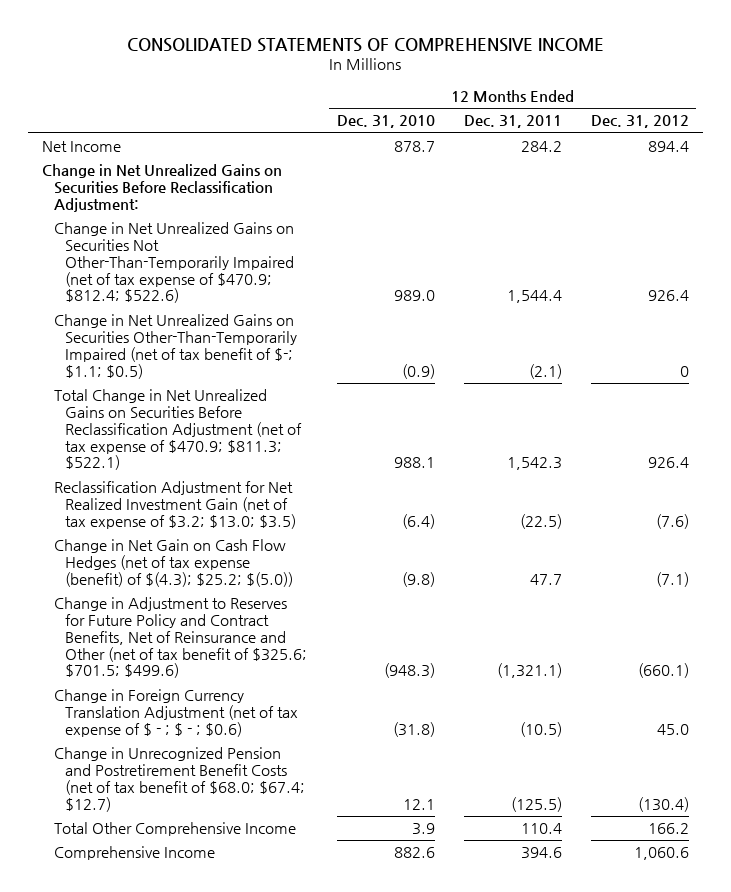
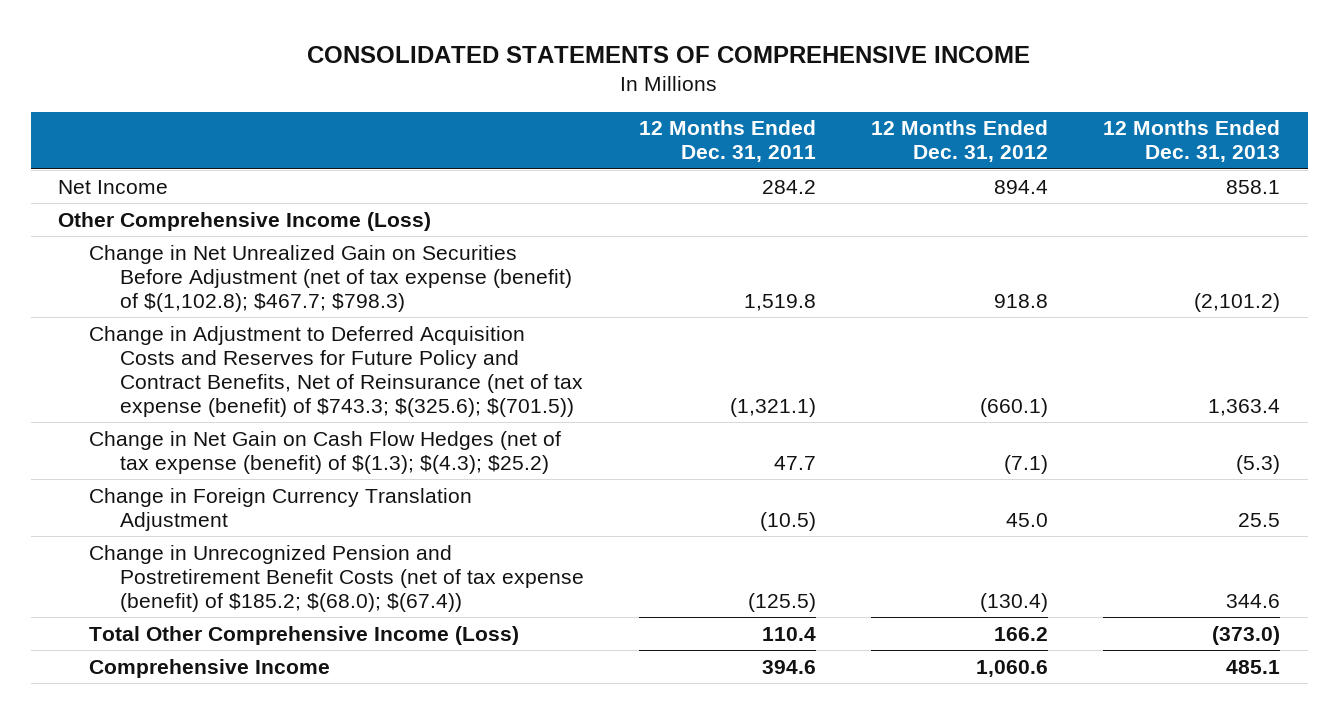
- | 12 Months Ended Dec. 31, 2010 | 12 Months Ended Dec. 31, 2011 | 12 Months Ended Dec. 31, 2012
+ | 12 Months Ended Dec. 31, 2011 | 12 Months Ended Dec. 31, 2012 | 12 Months Ended Dec. 31, 2013
- Change in Net Unrealized Gains on Securities Before Reclassification Adjustment:
- Change in Net Unrealized Gains on Securities Not Other-Than-Temporarily Impaired (net of tax expense of $470.9; $812.4; $522.6) | 989.0 | 1,544.4 | 926.4
- Change in Net Unrealized Gains on Securities Other-Than-Temporarily Impaired (net of tax benefit of $-; $1.1; $0.5) | (0.9) | (2.1) | 0
- Total Change in Net Unrealized Gains on Securities Before Reclassification Adjustment (net of tax expense of $470.9; $811.3; $522.1) | 988.1 | 1,542.3 | 926.4
- Reclassification Adjustment for Net Realized Investment Gain (net of tax expense of $3.2; $13.0; $3.5) | (6.4) | (22.5) | (7.6)
- Change in Net Gain on Cash Flow Hedges (net of tax expense (benefit) of $(4.3); $25.2; $(5.0)) | (9.8) | 47.7 | (7.1)
- Change in Adjustment to Reserves for Future Policy and Contract Benefits, Net of Reinsurance and Other (net of tax benefit of $325.6; $701.5; $499.6) | (948.3) | (1,321.1) | (660.1)
- Change in Foreign Currency Translation Adjustment (net of tax expense of $ - ; $ - ; $0.6) | (31.8) | (10.5) | 45.0
- Change in Unrecognized Pension and Postretirement Benefit Costs (net of tax benefit of $68.0; $67.4; $12.7) | 12.1 | (125.5) | (130.4)
- Total Other Comprehensive Income | 3.9 | 110.4 | 166.2
+ Other Comprehensive Income (Loss)
+ Change in Net Unrealized Gain on Securities Before Adjustment (net of tax expense (benefit) of $(1,102.8); $467.7; $798.3) | 1,519.8 | 918.8 | (2,101.2)
+ Change in Adjustment to Deferred Acquisition Costs and Reserves for Future Policy and Contract Benefits, Net of Reinsurance (net of tax expense (benefit) of $743.3; $(325.6); $(701.5)) | (1,321.1) | (660.1) | 1,363.4
+ Change in Net Gain on Cash Flow Hedges (net of tax expense (benefit) of $(1.3); $(4.3); $25.2) | 47.7 | (7.1) | (5.3)
+ Change in Foreign Currency Translation Adjustment | (10.5) | 45.0 | 25.5
+ Change in Unrecognized Pension and Postretirement Benefit Costs (net of tax expense (benefit) of $185.2; $(68.0); $(67.4)) | (125.5) | (130.4) | 344.6
+ Total Other Comprehensive Income (Loss) | 110.4 | 166.2 | (373.0)

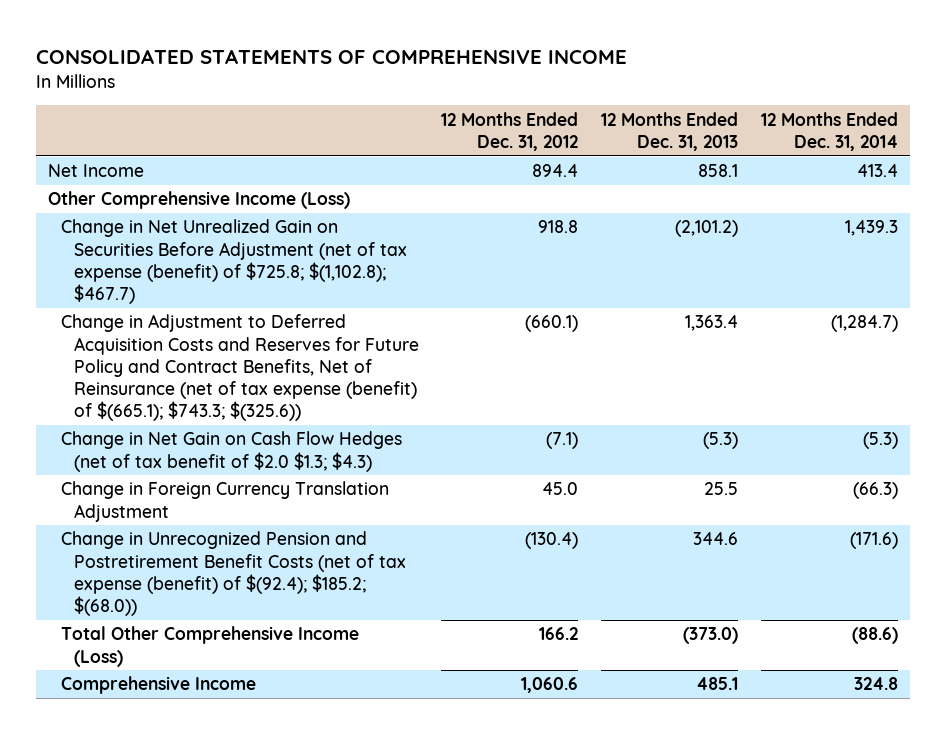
- | 12 Months Ended Dec. 31, 2011 | 12 Months Ended Dec. 31, 2012 | 12 Months Ended Dec. 31, 2013
+ | 12 Months Ended Dec. 31, 2012 | 12 Months Ended Dec. 31, 2013 | 12 Months Ended Dec. 31, 2014
- Change in Net Unrealized Gain on Securities Before Adjustment (net of tax expense (benefit) of $(1,102.8); $467.7; $798.3) | 1,519.8 | 918.8 | (2,101.2)
- Change in Adjustment to Deferred Acquisition Costs and Reserves for Future Policy and Contract Benefits, Net of Reinsurance (net of tax expense (benefit) of $743.3; $(325.6); $(701.5)) | (1,321.1) | (660.1) | 1,363.4
- Change in Net Gain on Cash Flow Hedges (net of tax expense (benefit) of $(1.3); $(4.3); $25.2) | 47.7 | (7.1) | (5.3)
+ Change in Net Unrealized Gain on Securities Before Adjustment (net of tax expense (benefit) of $725.8; $(1,102.8); $467.7) | 918.8 | (2,101.2) | 1,439.3
+ Change in Adjustment to Deferred Acquisition Costs and Reserves for Future Policy and Contract Benefits, Net of Reinsurance (net of tax expense (benefit) of $(665.1); $743.3; $(325.6)) | (660.1) | 1,363.4 | (1,284.7)
+ Change in Net Gain on Cash Flow Hedges (net of tax benefit of $2.0 $1.3; $4.3) | (7.1) | (5.3) | (5.3)
- Change in Unrecognized Pension and Postretirement Benefit Costs (net of tax expense (benefit) of $185.2; $(68.0); $(67.4)) | (125.5) | (130.4) | 344.6
+ Change in Unrecognized Pension and Postretirement Benefit Costs (net of tax expense (benefit) of $(92.4); $185.2; $(68.0)) | (130.4) | 344.6 | (171.6)

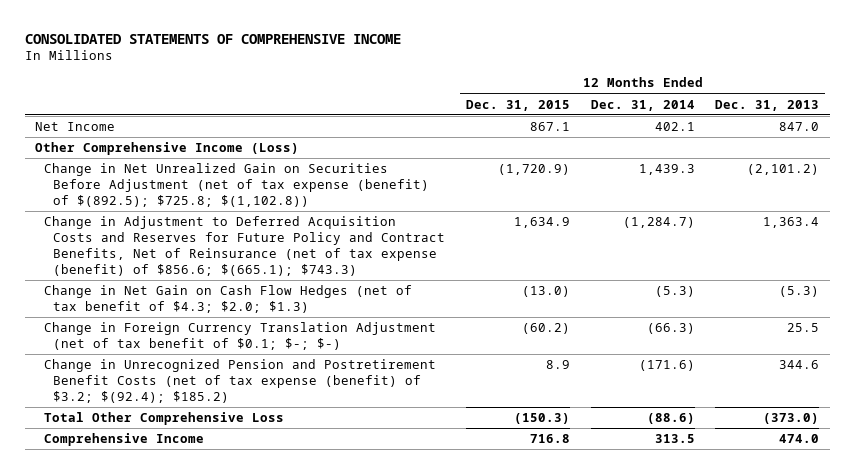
- | 12 Months Ended Dec. 31, 2012 | 12 Months Ended Dec. 31, 2013 | 12 Months Ended Dec. 31, 2014
+ | 12 Months Ended Dec. 31, 2015 | 12 Months Ended Dec. 31, 2014 | 12 Months Ended Dec. 31, 2013
- Net Income | 894.4 | 858.1 | 413.4
+ Net Income | 867.1 | 402.1 | 847.0
- Change in Net Unrealized Gain on Securities Before Adjustment (net of tax expense (benefit) of $725.8; $(1,102.8); $467.7) | 918.8 | (2,101.2) | 1,439.3
- Change in Adjustment to Deferred Acquisition Costs and Reserves for Future Policy and Contract Benefits, Net of Reinsurance (net of tax expense (benefit) of $(665.1); $743.3; $(325.6)) | (660.1) | 1,363.4 | (1,284.7)
- Change in Net Gain on Cash Flow Hedges (net of tax benefit of $2.0 $1.3; $4.3) | (7.1) | (5.3) | (5.3)
- Change in Foreign Currency Translation Adjustment | 45.0 | 25.5 | (66.3)
- Change in Unrecognized Pension and Postretirement Benefit Costs (net of tax expense (benefit) of $(92.4); $185.2; $(68.0)) | (130.4) | 344.6 | (171.6)
- Total Other Comprehensive Income (Loss) | 166.2 | (373.0) | (88.6)
- Comprehensive Income | 1,060.6 | 485.1 | 324.8
+ Change in Net Unrealized Gain on Securities Before Adjustment (net of tax expense (benefit) of $(892.5); $725.8; $(1,102.8)) | (1,720.9) | 1,439.3 | (2,101.2)
+ Change in Adjustment to Deferred Acquisition Costs and Reserves for Future Policy and Contract Benefits, Net of Reinsurance (net of tax expense (benefit) of $856.6; $(665.1); $743.3) | 1,634.9 | (1,284.7) | 1,363.4
+ Change in Net Gain on Cash Flow Hedges (net of tax benefit of $4.3; $2.0; $1.3) | (13.0) | (5.3) | (5.3)
+ Change in Foreign Currency Translation Adjustment (net of tax benefit of $0.1; $-; $-) | (60.2) | (66.3) | 25.5
+ Change in Unrecognized Pension and Postretirement Benefit Costs (net of tax expense (benefit) of $3.2; $(92.4); $185.2) | 8.9 | (171.6) | 344.6
+ Total Other Comprehensive Loss | (150.3) | (88.6) | (373.0)
+ Comprehensive Income | 716.8 | 313.5 | 474.0

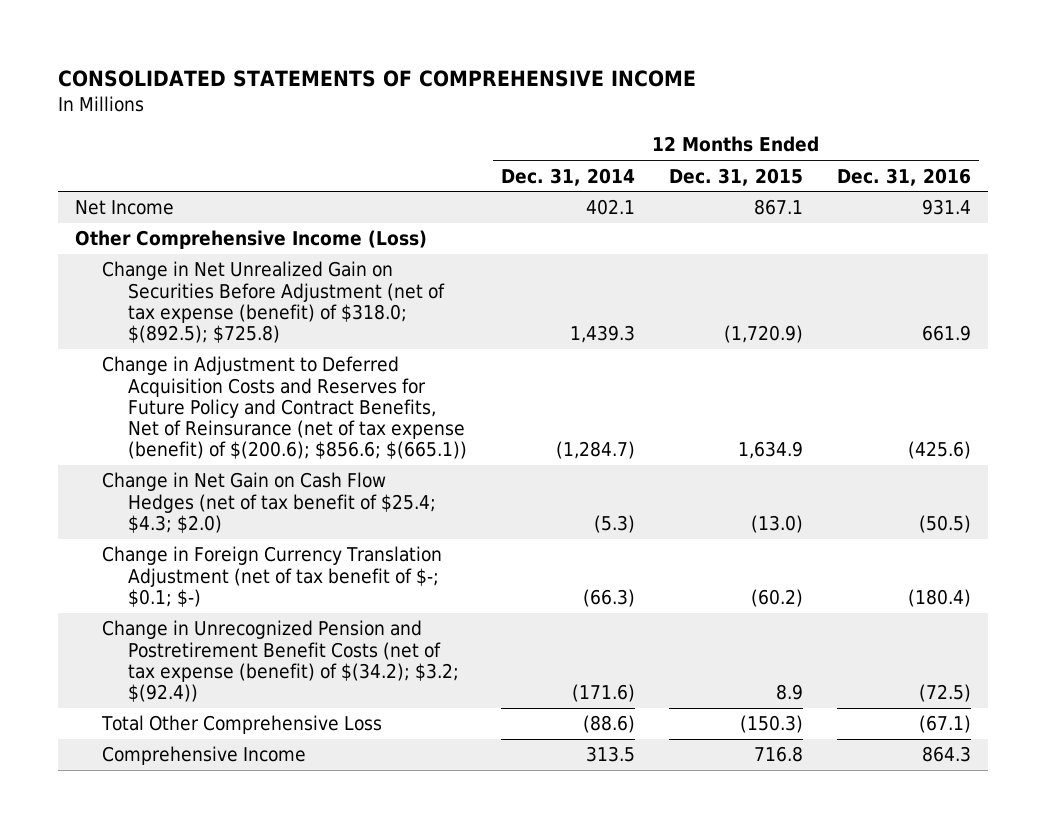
- | 12 Months Ended Dec. 31, 2015 | 12 Months Ended Dec. 31, 2014 | 12 Months Ended Dec. 31, 2013
+ | 12 Months Ended Dec. 31, 2014 | 12 Months Ended Dec. 31, 2015 | 12 Months Ended Dec. 31, 2016
- Change in Net Unrealized Gain on Securities Before Adjustment (net of tax expense (benefit) of $(892.5); $725.8; $(1,102.8)) | (1,720.9) | 1,439.3 | (2,101.2)
- Change in Adjustment to Deferred Acquisition Costs and Reserves for Future Policy and Contract Benefits, Net of Reinsurance (net of tax expense (benefit) of $856.6; $(665.1); $743.3) | 1,634.9 | (1,284.7) | 1,363.4
- Change in Net Gain on Cash Flow Hedges (net of tax benefit of $4.3; $2.0; $1.3) | (13.0) | (5.3) | (5.3)
- Change in Foreign Currency Translation Adjustment (net of tax benefit of $0.1; $-; $-) | (60.2) | (66.3) | 25.5
- Change in Unrecognized Pension and Postretirement Benefit Costs (net of tax expense (benefit) of $3.2; $(92.4); $185.2) | 8.9 | (171.6) | 344.6
+ Change in Net Unrealized Gain on Securities Before Adjustment (net of tax expense (benefit) of $318.0; $(892.5); $725.8) | 1,439.3 | (1,720.9) | 661.9
+ Change in Adjustment to Deferred Acquisition Costs and Reserves for Future Policy and Contract Benefits, Net of Reinsurance (net of tax expense (benefit) of $(200.6); $856.6; $(665.1)) | (1,284.7) | 1,634.9 | (425.6)
+ Change in Net Gain on Cash Flow Hedges (net of tax benefit of $25.4; $4.3; $2.0) | (5.3) | (13.0) | (50.5)
+ Change in Foreign Currency Translation Adjustment (net of tax benefit of $-; $0.1; $-) | (66.3) | (60.2) | (180.4)
+ Change in Unrecognized Pension and Postretirement Benefit Costs (net of tax expense (benefit) of $(34.2); $3.2; $(92.4)) | (171.6) | 8.9 | (72.5)

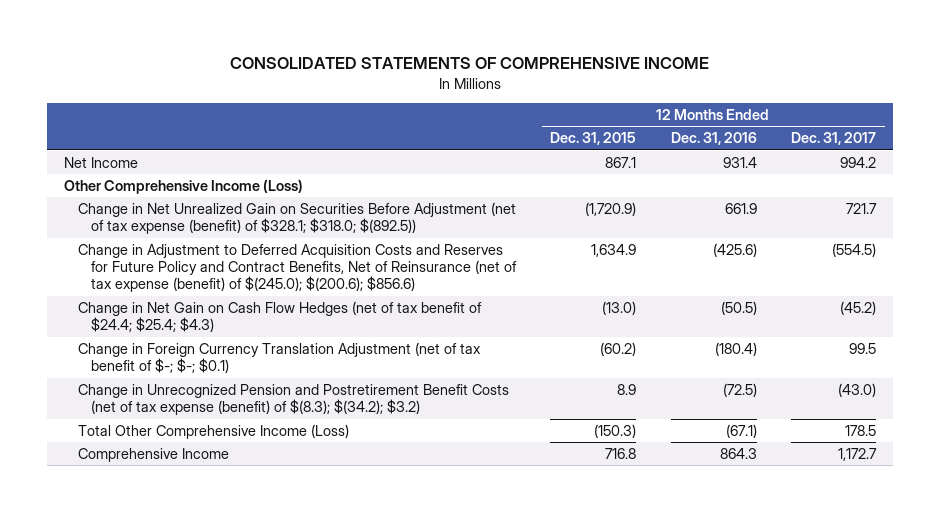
- | 12 Months Ended Dec. 31, 2014 | 12 Months Ended Dec. 31, 2015 | 12 Months Ended Dec. 31, 2016
+ | 12 Months Ended Dec. 31, 2015 | 12 Months Ended Dec. 31, 2016 | 12 Months Ended Dec. 31, 2017
- Change in Net Unrealized Gain on Securities Before Adjustment (net of tax expense (benefit) of $318.0; $(892.5); $725.8) | 1,439.3 | (1,720.9) | 661.9
- Change in Adjustment to Deferred Acquisition Costs and Reserves for Future Policy and Contract Benefits, Net of Reinsurance (net of tax expense (benefit) of $(200.6); $856.6; $(665.1)) | (1,284.7) | 1,634.9 | (425.6)
- Change in Net Gain on Cash Flow Hedges (net of tax benefit of $25.4; $4.3; $2.0) | (5.3) | (13.0) | (50.5)
- Change in Foreign Currency Translation Adjustment (net of tax benefit of $-; $0.1; $-) | (66.3) | (60.2) | (180.4)
- Change in Unrecognized Pension and Postretirement Benefit Costs (net of tax expense (benefit) of $(34.2); $3.2; $(92.4)) | (171.6) | 8.9 | (72.5)
- Total Other Comprehensive Loss | (88.6) | (150.3) | (67.1)
+ Change in Net Unrealized Gain on Securities Before Adjustment (net of tax expense (benefit) of $328.1; $318.0; $(892.5)) | (1,720.9) | 661.9 | 721.7
+ Change in Adjustment to Deferred Acquisition Costs and Reserves for Future Policy and Contract Benefits, Net of Reinsurance (net of tax expense (benefit) of $(245.0); $(200.6); $856.6) | 1,634.9 | (425.6) | (554.5)
+ Change in Net Gain on Cash Flow Hedges (net of tax benefit of $24.4; $25.4; $4.3) | (13.0) | (50.5) | (45.2)
+ Change in Foreign Currency Translation Adjustment (net of tax benefit of $-; $-; $0.1) | (60.2) | (180.4) | 99.5
+ Change in Unrecognized Pension and Postretirement Benefit Costs (net of tax expense (benefit) of $(8.3); $(34.2); $3.2) | 8.9 | (72.5) | (43.0)
+ Total Other Comprehensive Income (Loss) | (150.3) | (67.1) | 178.5

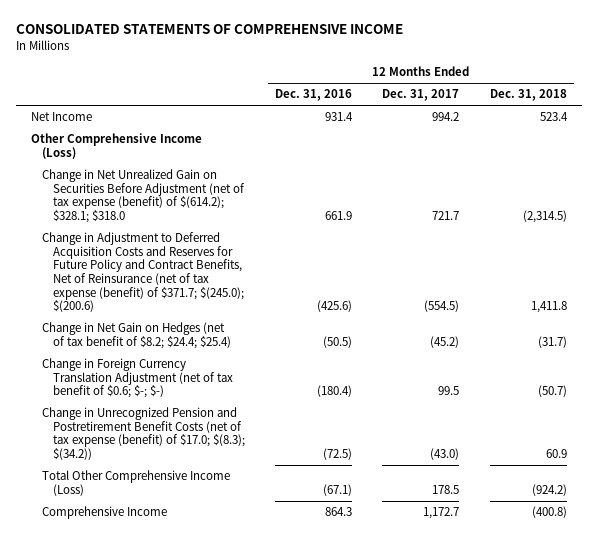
- | 12 Months Ended Dec. 31, 2015 | 12 Months Ended Dec. 31, 2016 | 12 Months Ended Dec. 31, 2017
+ | 12 Months Ended Dec. 31, 2016 | 12 Months Ended Dec. 31, 2017 | 12 Months Ended Dec. 31, 2018
- Change in Net Unrealized Gain on Securities Before Adjustment (net of tax expense (benefit) of $328.1; $318.0; $(892.5)) | (1,720.9) | 661.9 | 721.7
- Change in Adjustment to Deferred Acquisition Costs and Reserves for Future Policy and Contract Benefits, Net of Reinsurance (net of tax expense (benefit) of $(245.0); $(200.6); $856.6) | 1,634.9 | (425.6) | (554.5)
- Change in Net Gain on Cash Flow Hedges (net of tax benefit of $24.4; $25.4; $4.3) | (13.0) | (50.5) | (45.2)
- Change in Foreign Currency Translation Adjustment (net of tax benefit of $-; $-; $0.1) | (60.2) | (180.4) | 99.5
- Change in Unrecognized Pension and Postretirement Benefit Costs (net of tax expense (benefit) of $(8.3); $(34.2); $3.2) | 8.9 | (72.5) | (43.0)
+ Change in Net Unrealized Gain on Securities Before Adjustment (net of tax expense (benefit) of $(614.2); $328.1; $318.0 | 661.9 | 721.7 | (2,314.5)
+ Change in Adjustment to Deferred Acquisition Costs and Reserves for Future Policy and Contract Benefits, Net of Reinsurance (net of tax expense (benefit) of $371.7; $(245.0); $(200.6) | (425.6) | (554.5) | 1,411.8
+ Change in Net Gain on Hedges (net of tax benefit of $8.2; $24.4; $25.4) | (50.5) | (45.2) | (31.7)
+ Change in Foreign Currency Translation Adjustment (net of tax benefit of $0.6; $-; $-) | (180.4) | 99.5 | (50.7)
+ Change in Unrecognized Pension and Postretirement Benefit Costs (net of tax expense (benefit) of $17.0; $(8.3); $(34.2)) | (72.5) | (43.0) | 60.9

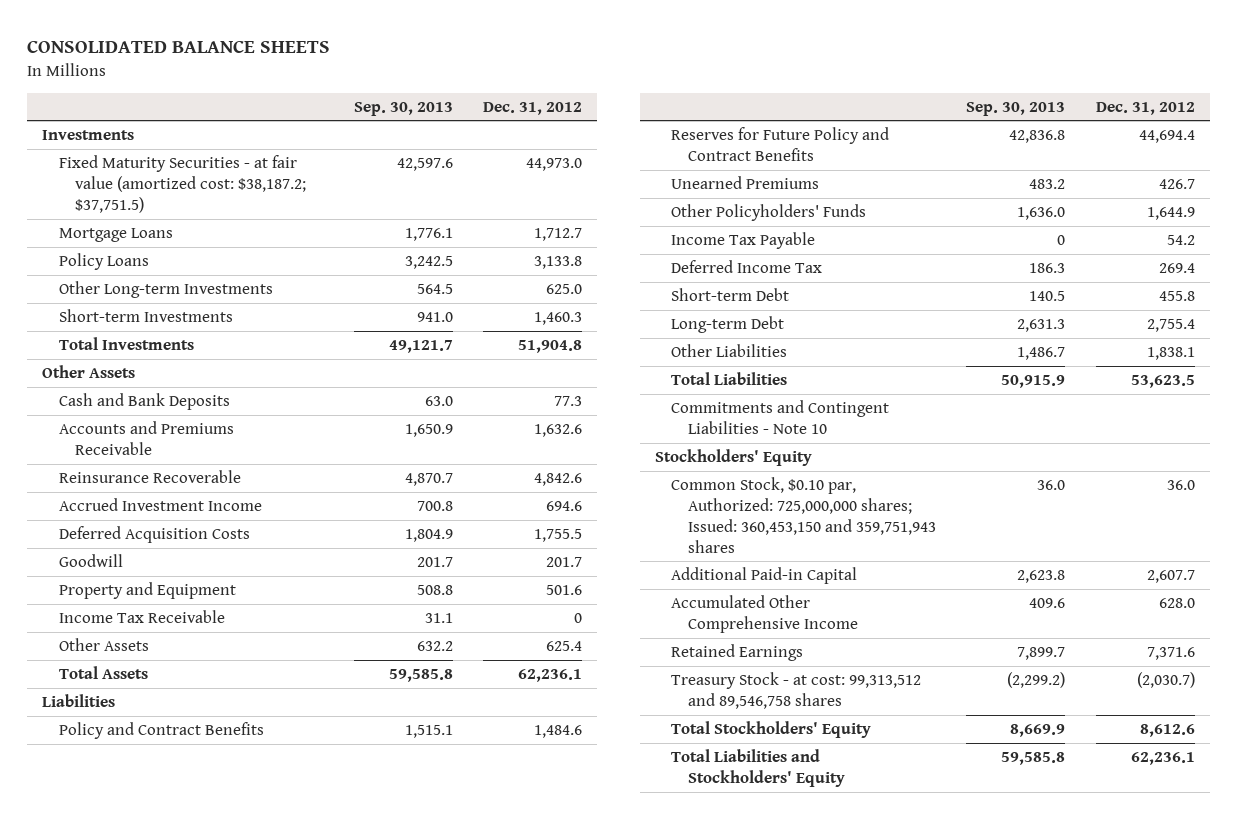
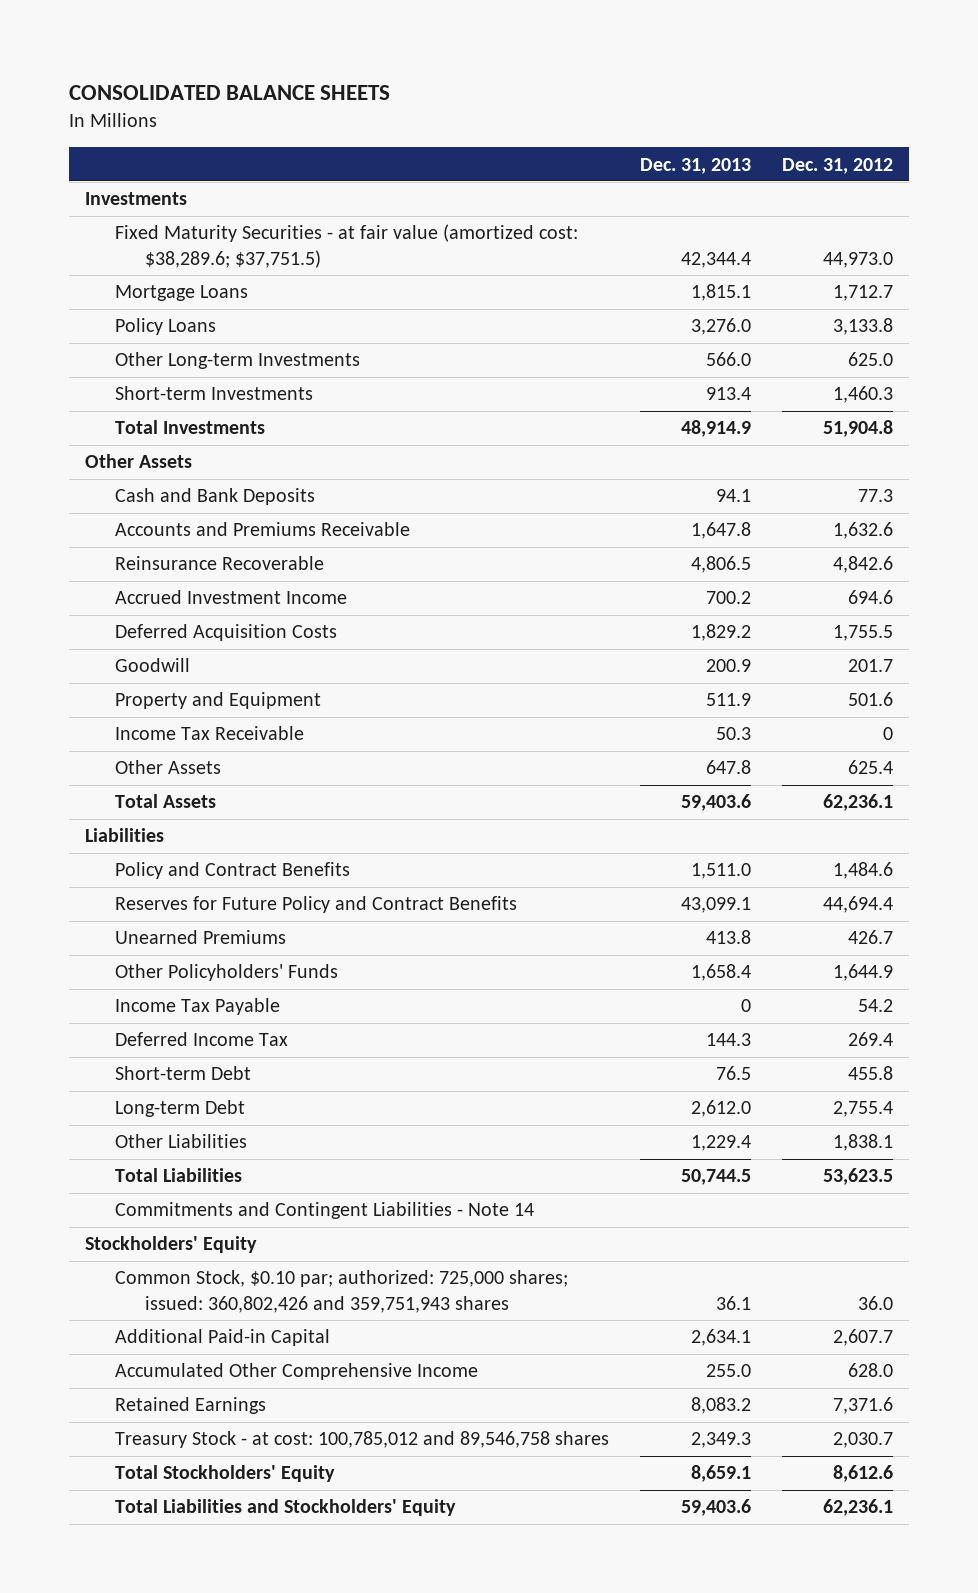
- | Sep. 30, 2013 | Dec. 31, 2012
+ | Dec. 31, 2013 | Dec. 31, 2012
- Fixed Maturity Securities - at fair value (amortized cost: $38,187.2; $37,751.5) | 42,597.6 | 44,973.0
+ Fixed Maturity Securities - at fair value (amortized cost: $38,289.6; $37,751.5) | 42,344.4 | 44,973.0
- Commitments and Contingent Liabilities - Note 10
+ Commitments and Contingent Liabilities - Note 14
- Common Stock, $0.10 par, Authorized: 725,000,000 shares; Issued: 360,453,150 and 359,751,943 shares | 36.0 | 36.0
+ Common Stock, $0.10 par; authorized: 725,000 shares; issued: 360,802,426 and 359,751,943 shares | 36.1 | 36.0
- Treasury Stock - at cost: 99,313,512 and 89,546,758 shares | (2,299.2) | (2,030.7)
+ Treasury Stock - at cost: 100,785,012 and 89,546,758 shares | 2,349.3 | 2,030.7

